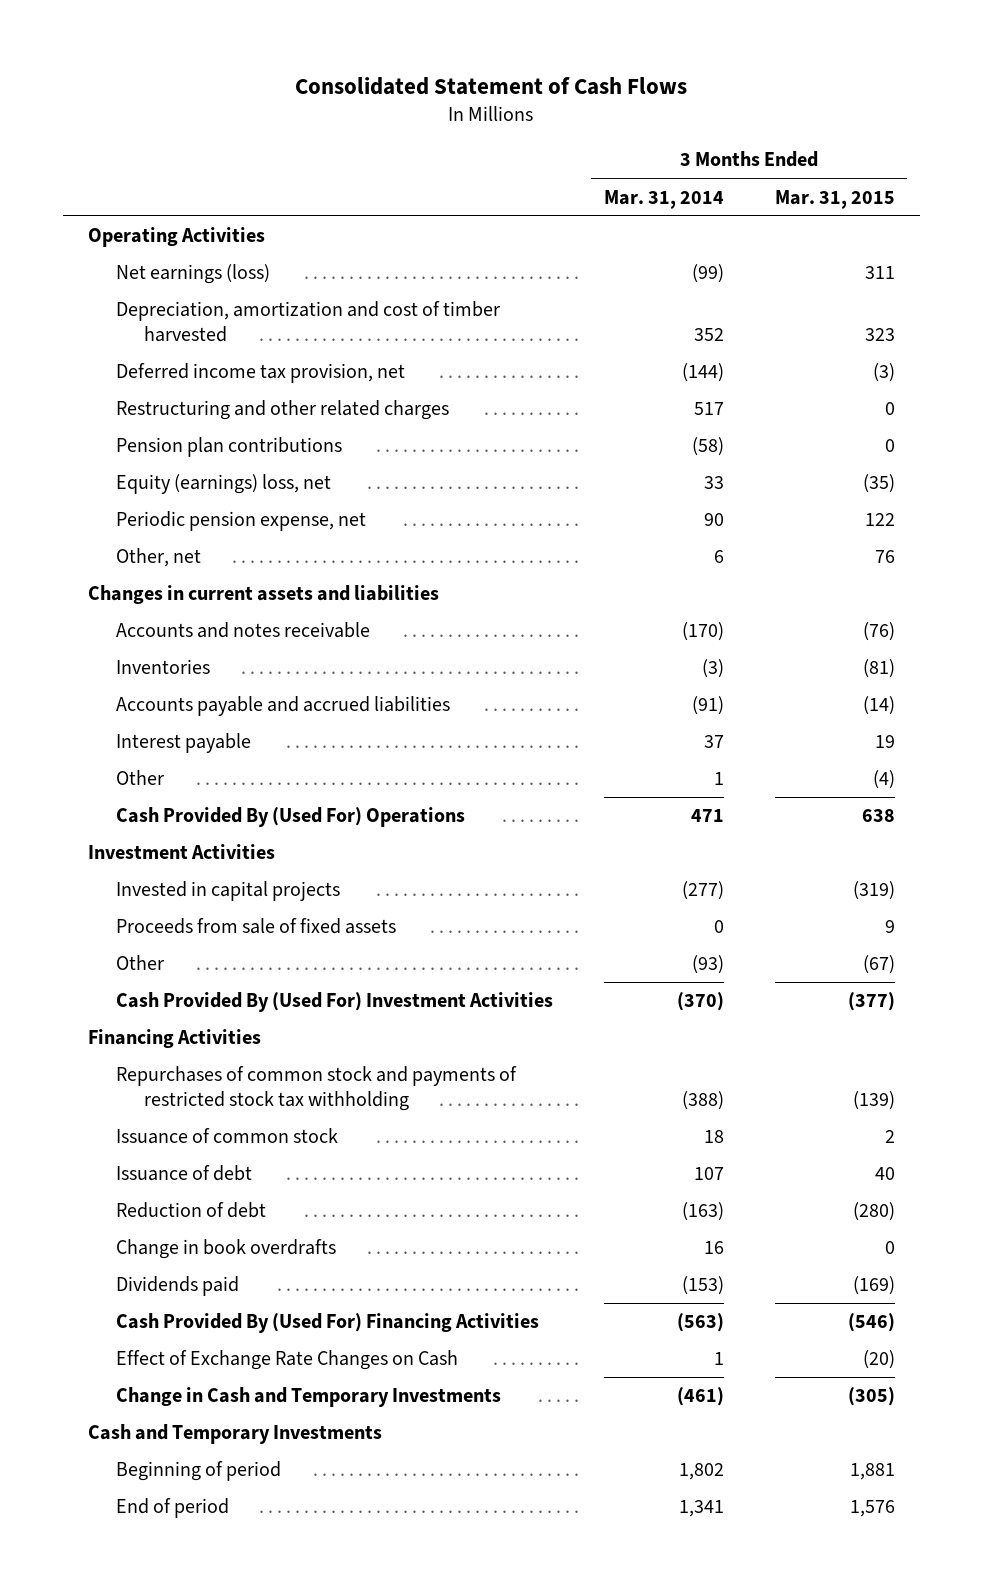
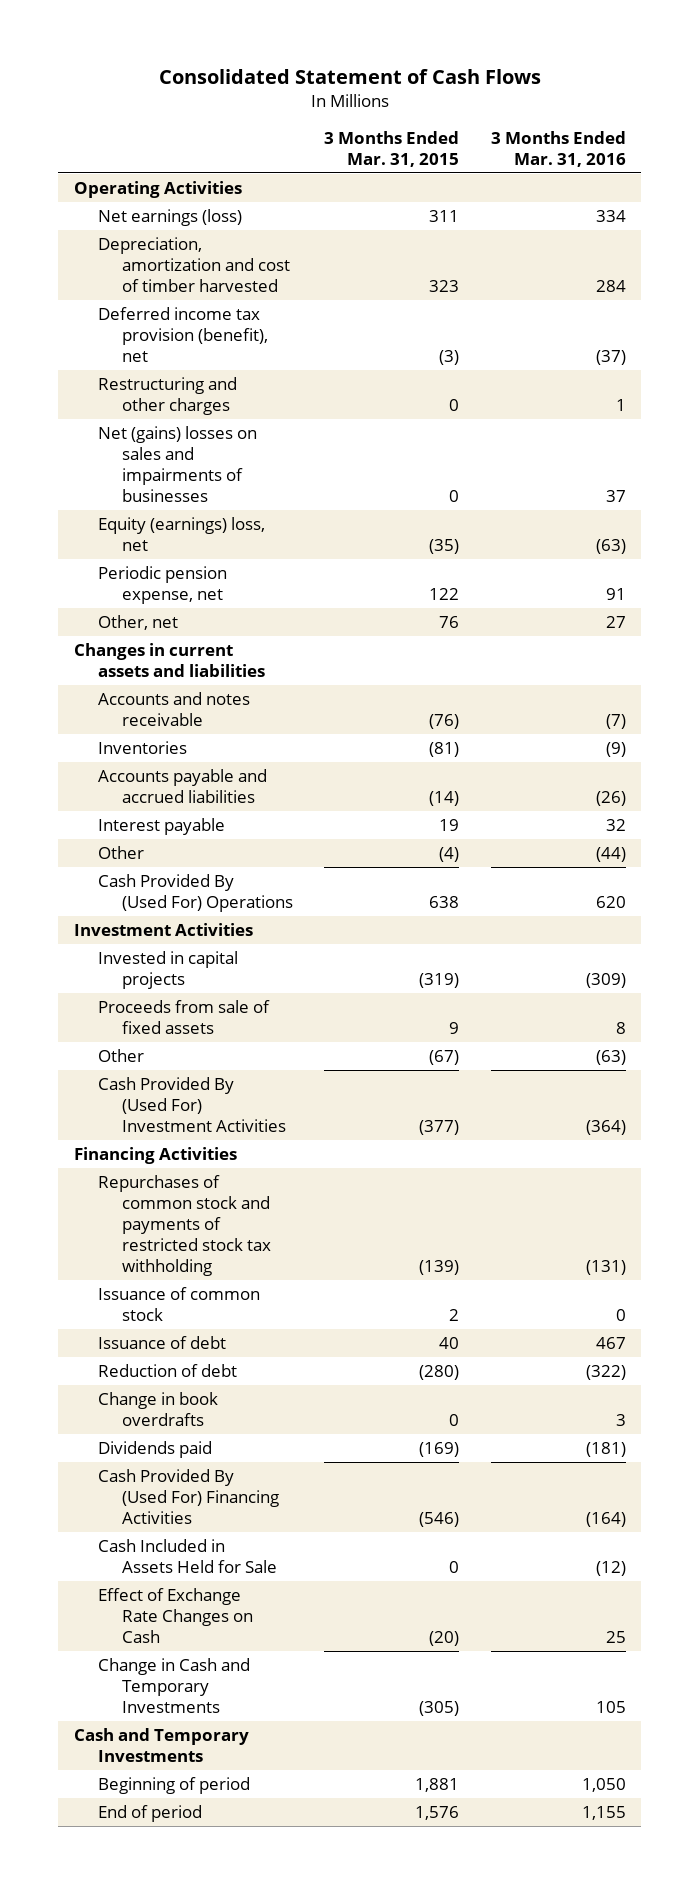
- | 3 Months Ended Mar. 31, 2014 | 3 Months Ended Mar. 31, 2015
+ | 3 Months Ended Mar. 31, 2015 | 3 Months Ended Mar. 31, 2016
- Deferred income tax provision, net | (144) | (3)
- Restructuring and other related charges | 517 | 0
- Pension plan contributions | (58) | 0
+ Deferred income tax provision (benefit), net | (3) | (37)
+ Restructuring and other charges | 0 | 1
+ Net (gains) losses on sales and impairments of businesses | 0 | 37
+ Cash Included in Assets Held for Sale | 0 | (12)

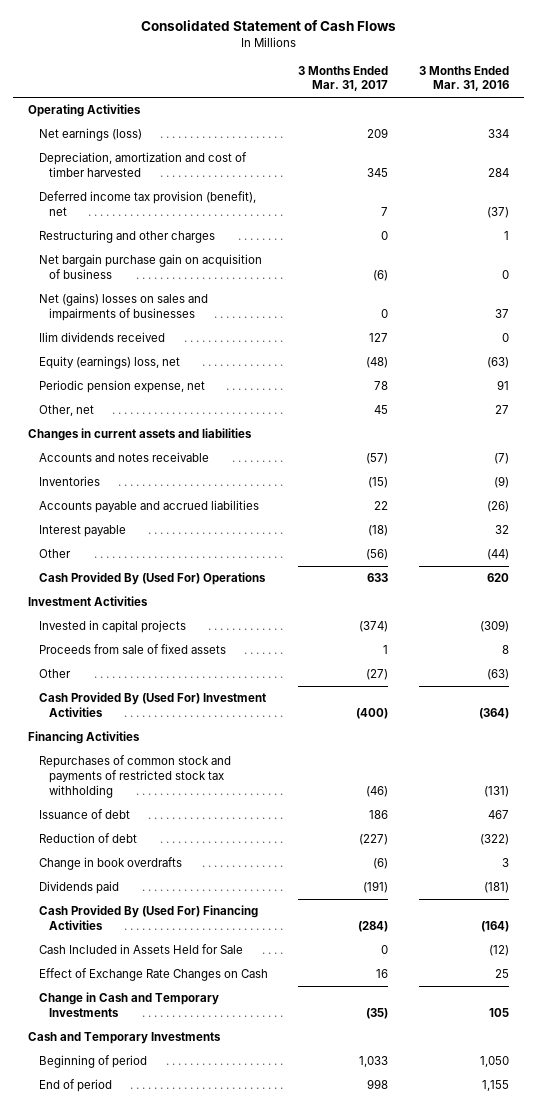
- | 3 Months Ended Mar. 31, 2015 | 3 Months Ended Mar. 31, 2016
+ | 3 Months Ended Mar. 31, 2017 | 3 Months Ended Mar. 31, 2016
+ Net bargain purchase gain on acquisition of business | (6) | 0
+ Ilim dividends received | 127 | 0
- Issuance of common stock | 2 | 0

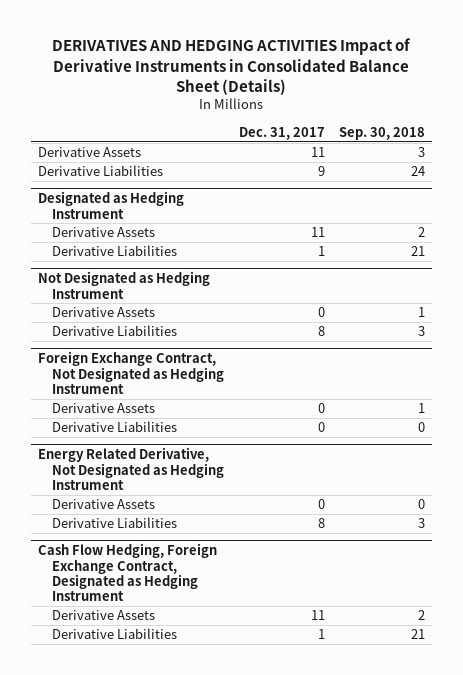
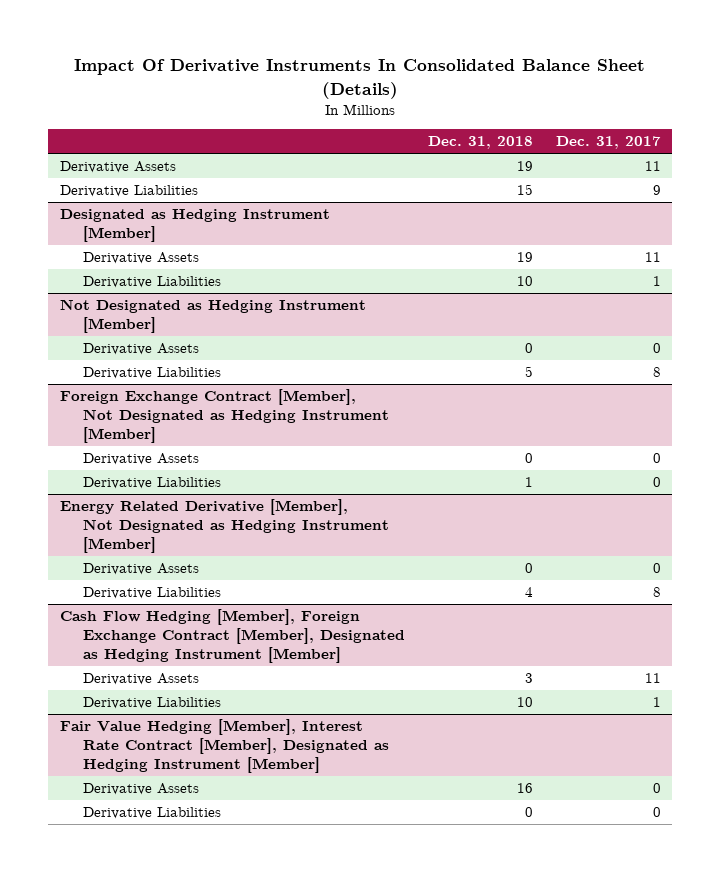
- DERIVATIVES AND HEDGING ACTIVITIES Impact of Derivative Instruments in Consolidated Balance Sheet (Details)
+ Impact Of Derivative Instruments In Consolidated Balance Sheet (Details)
- | Dec. 31, 2017 | Sep. 30, 2018
+ | Dec. 31, 2018 | Dec. 31, 2017
- Designated as Hedging Instrument
+ Designated as Hedging Instrument [Member]
- Not Designated as Hedging Instrument
+ Not Designated as Hedging Instrument [Member]
- Foreign Exchange Contract, Not Designated as Hedging Instrument
+ Foreign Exchange Contract [Member], Not Designated as Hedging Instrument [Member]
- Energy Related Derivative, Not Designated as Hedging Instrument
+ Energy Related Derivative [Member], Not Designated as Hedging Instrument [Member]
- Cash Flow Hedging, Foreign Exchange Contract, Designated as Hedging Instrument
+ Cash Flow Hedging [Member], Foreign Exchange Contract [Member], Designated as Hedging Instrument [Member]
+ Fair Value Hedging [Member], Interest Rate Contract [Member], Designated as Hedging Instrument [Member]
+ Derivative Assets | 16 | 0
+ Derivative Liabilities | 0 | 0

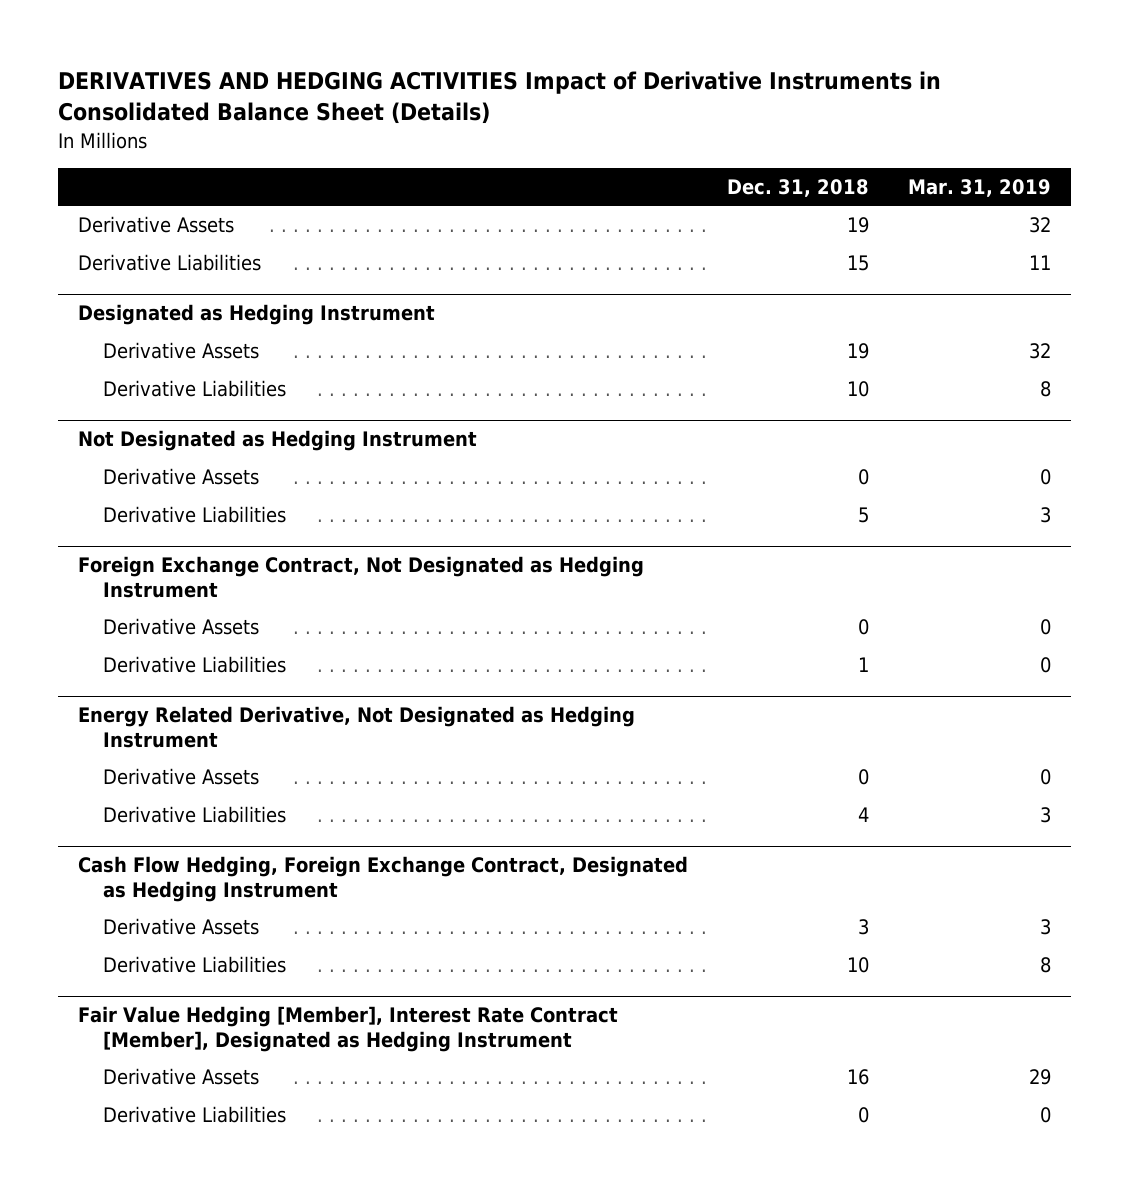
- Impact Of Derivative Instruments In Consolidated Balance Sheet (Details)
+ DERIVATIVES AND HEDGING ACTIVITIES Impact of Derivative Instruments in Consolidated Balance Sheet (Details)
- | Dec. 31, 2018 | Dec. 31, 2017
+ | Dec. 31, 2018 | Mar. 31, 2019
- Designated as Hedging Instrument [Member]
+ Designated as Hedging Instrument
- Not Designated as Hedging Instrument [Member]
+ Not Designated as Hedging Instrument
- Foreign Exchange Contract [Member], Not Designated as Hedging Instrument [Member]
+ Foreign Exchange Contract, Not Designated as Hedging Instrument
- Energy Related Derivative [Member], Not Designated as Hedging Instrument [Member]
+ Energy Related Derivative, Not Designated as Hedging Instrument
- Cash Flow Hedging [Member], Foreign Exchange Contract [Member], Designated as Hedging Instrument [Member]
+ Cash Flow Hedging, Foreign Exchange Contract, Designated as Hedging Instrument
- Fair Value Hedging [Member], Interest Rate Contract [Member], Designated as Hedging Instrument [Member]
+ Fair Value Hedging [Member], Interest Rate Contract [Member], Designated as Hedging Instrument

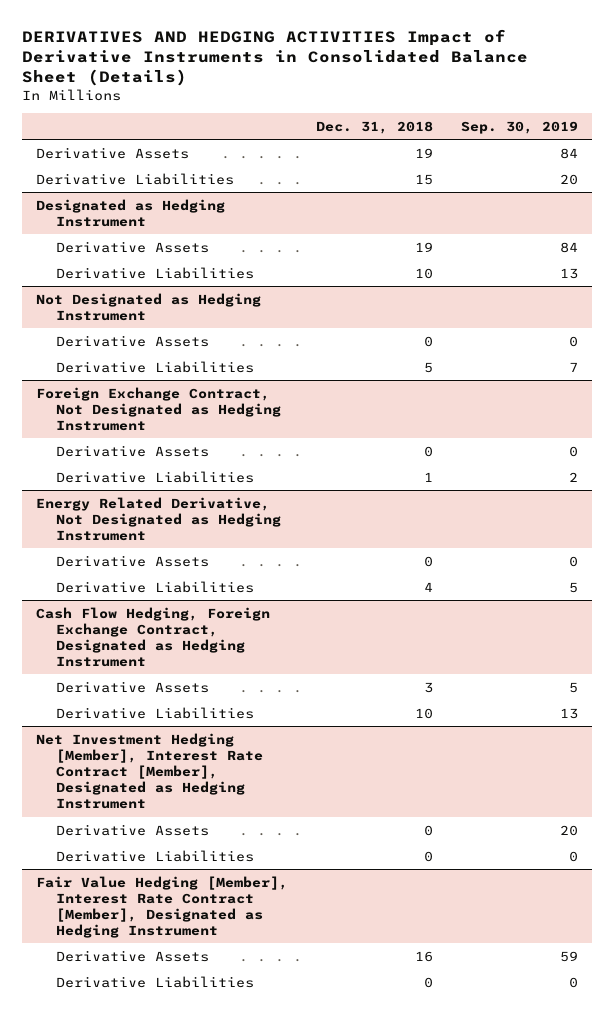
- | Dec. 31, 2018 | Mar. 31, 2019
+ | Dec. 31, 2018 | Sep. 30, 2019
+ Net Investment Hedging [Member], Interest Rate Contract [Member], Designated as Hedging Instrument
+ Derivative Assets | 0 | 20
+ Derivative Liabilities | 0 | 0

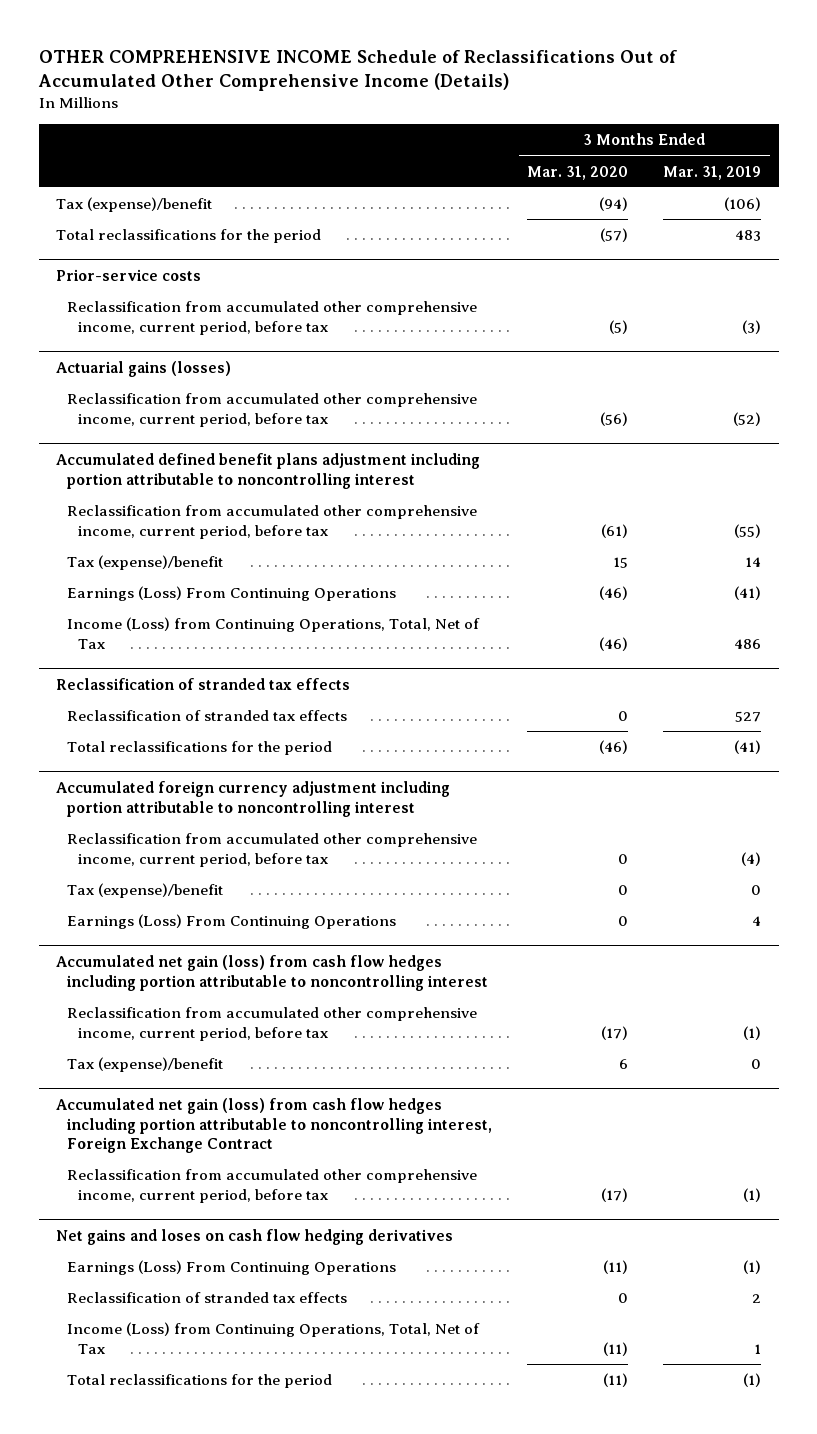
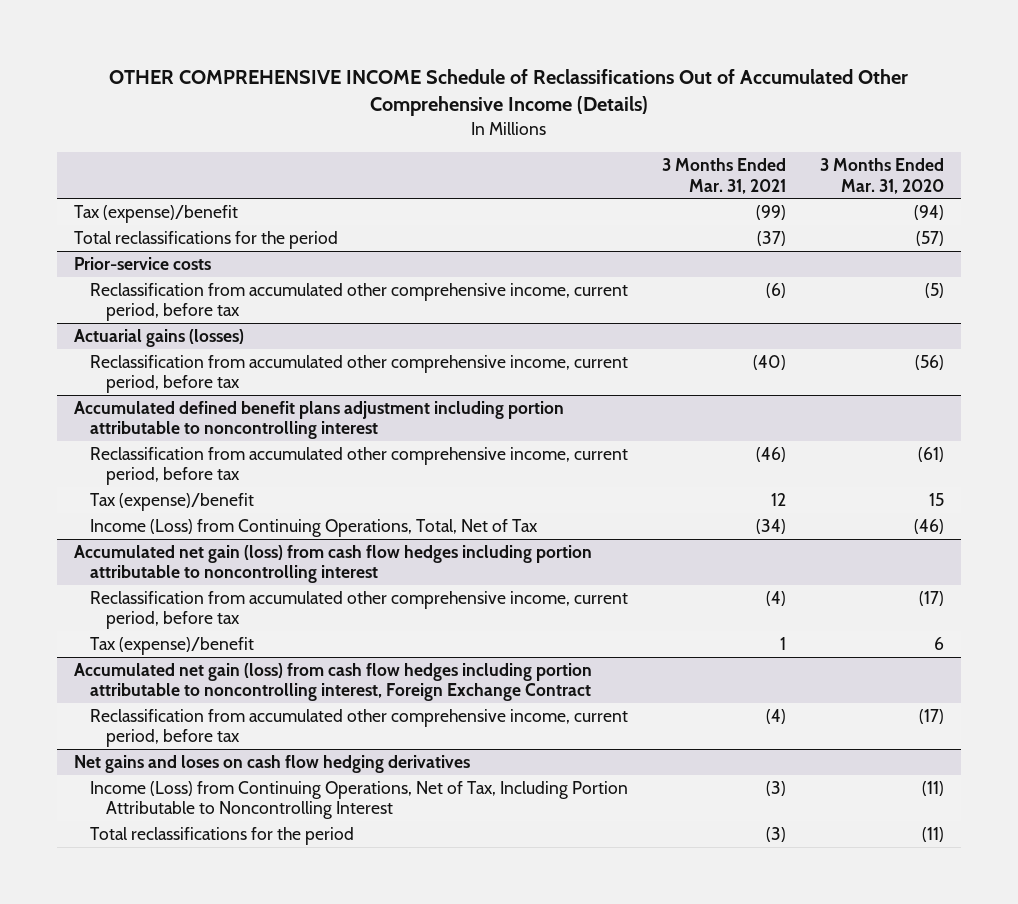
- | 3 Months Ended Mar. 31, 2020 | 3 Months Ended Mar. 31, 2019
+ | 3 Months Ended Mar. 31, 2021 | 3 Months Ended Mar. 31, 2020
@ Accumulated defined benefit plans adjustment including portion attributable to noncontrolling interest
- Earnings (Loss) From Continuing Operations | (46) | (41)
- Reclassification of stranded tax effects
- Reclassification of stranded tax effects | 0 | 527
- Total reclassifications for the period | (46) | (41)
- Accumulated foreign currency adjustment including portion attributable to noncontrolling interest
- Reclassification from accumulated other comprehensive income, current period, before tax | 0 | (4)
- Tax (expense)/benefit | 0 | 0
- Earnings (Loss) From Continuing Operations | 0 | 4
@ Net gains and loses on cash flow hedging derivatives
- Earnings (Loss) From Continuing Operations | (11) | (1)
- Reclassification of stranded tax effects | 0 | 2
- Income (Loss) from Continuing Operations, Total, Net of Tax | (11) | 1
+ Income (Loss) from Continuing Operations, Net of Tax, Including Portion Attributable to Noncontrolling Interest | (3) | (11)

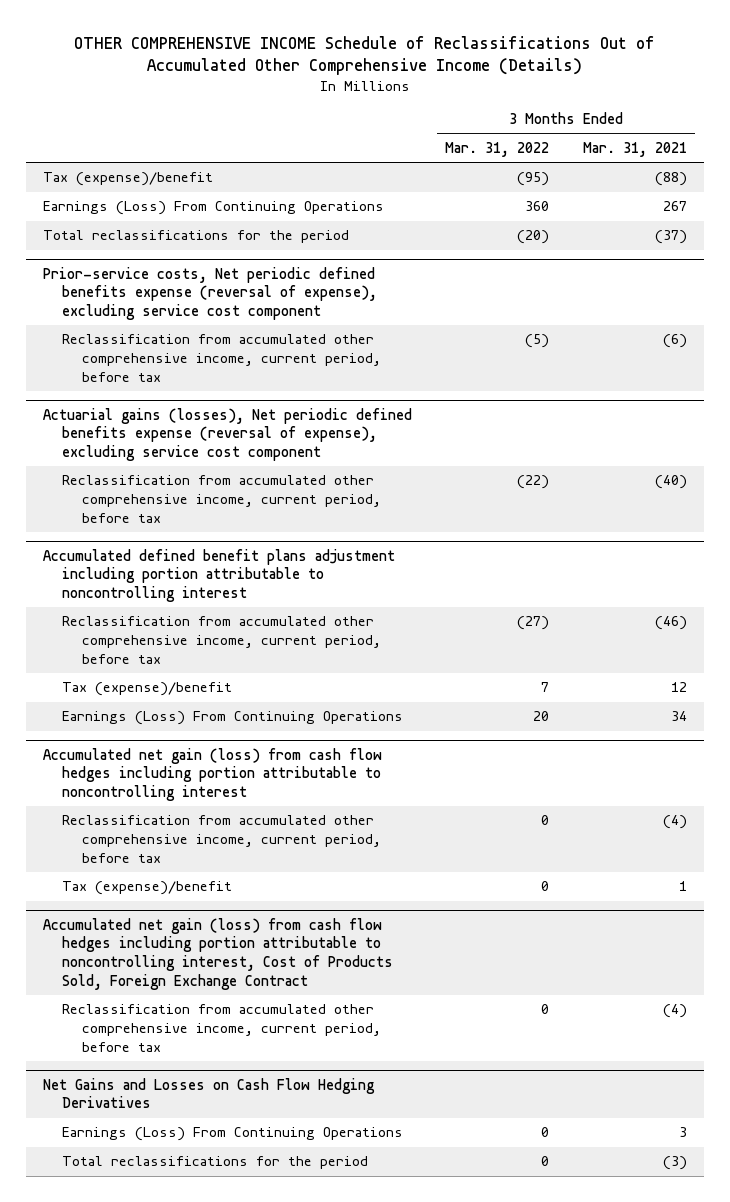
- | 3 Months Ended Mar. 31, 2021 | 3 Months Ended Mar. 31, 2020
+ | 3 Months Ended Mar. 31, 2022 | 3 Months Ended Mar. 31, 2021
- Tax (expense)/benefit | (99) | (94)
+ Tax (expense)/benefit | (95) | (88)
+ Earnings (Loss) From Continuing Operations | 360 | 267
- Prior-service costs
+ Prior-service costs, Net periodic defined benefits expense (reversal of expense), excluding service cost component
- Actuarial gains (losses)
+ Actuarial gains (losses), Net periodic defined benefits expense (reversal of expense), excluding service cost component
@ Accumulated defined benefit plans adjustment including portion attributable to noncontrolling interest
- Income (Loss) from Continuing Operations, Total, Net of Tax | (34) | (46)
+ Earnings (Loss) From Continuing Operations | 20 | 34
- Accumulated net gain (loss) from cash flow hedges including portion attributable to noncontrolling interest, Foreign Exchange Contract
+ Accumulated net gain (loss) from cash flow hedges including portion attributable to noncontrolling interest, Cost of Products Sold, Foreign Exchange Contract
- Net gains and loses on cash flow hedging derivatives
- Income (Loss) from Continuing Operations, Net of Tax, Including Portion Attributable to Noncontrolling Interest | (3) | (11)
+ Net Gains and Losses on Cash Flow Hedging Derivatives
+ Earnings (Loss) From Continuing Operations | 0 | 3

